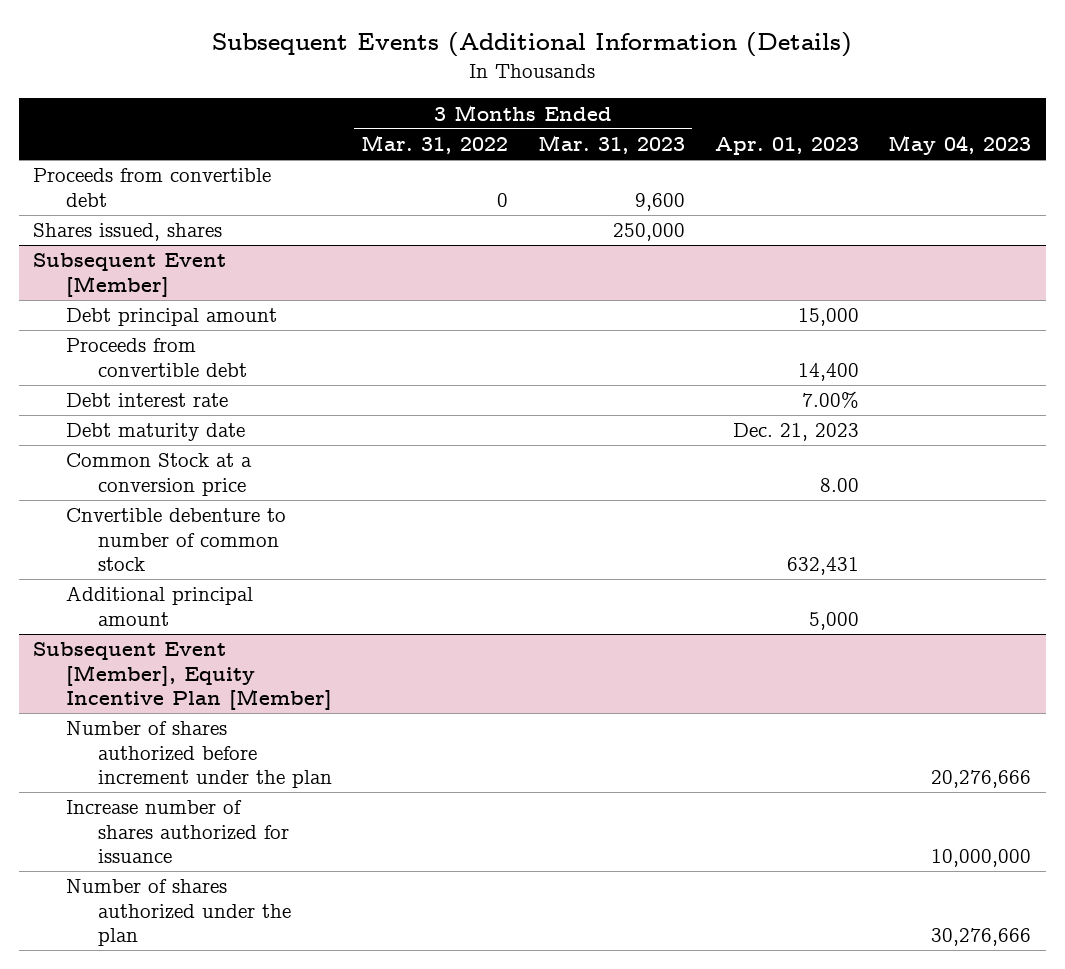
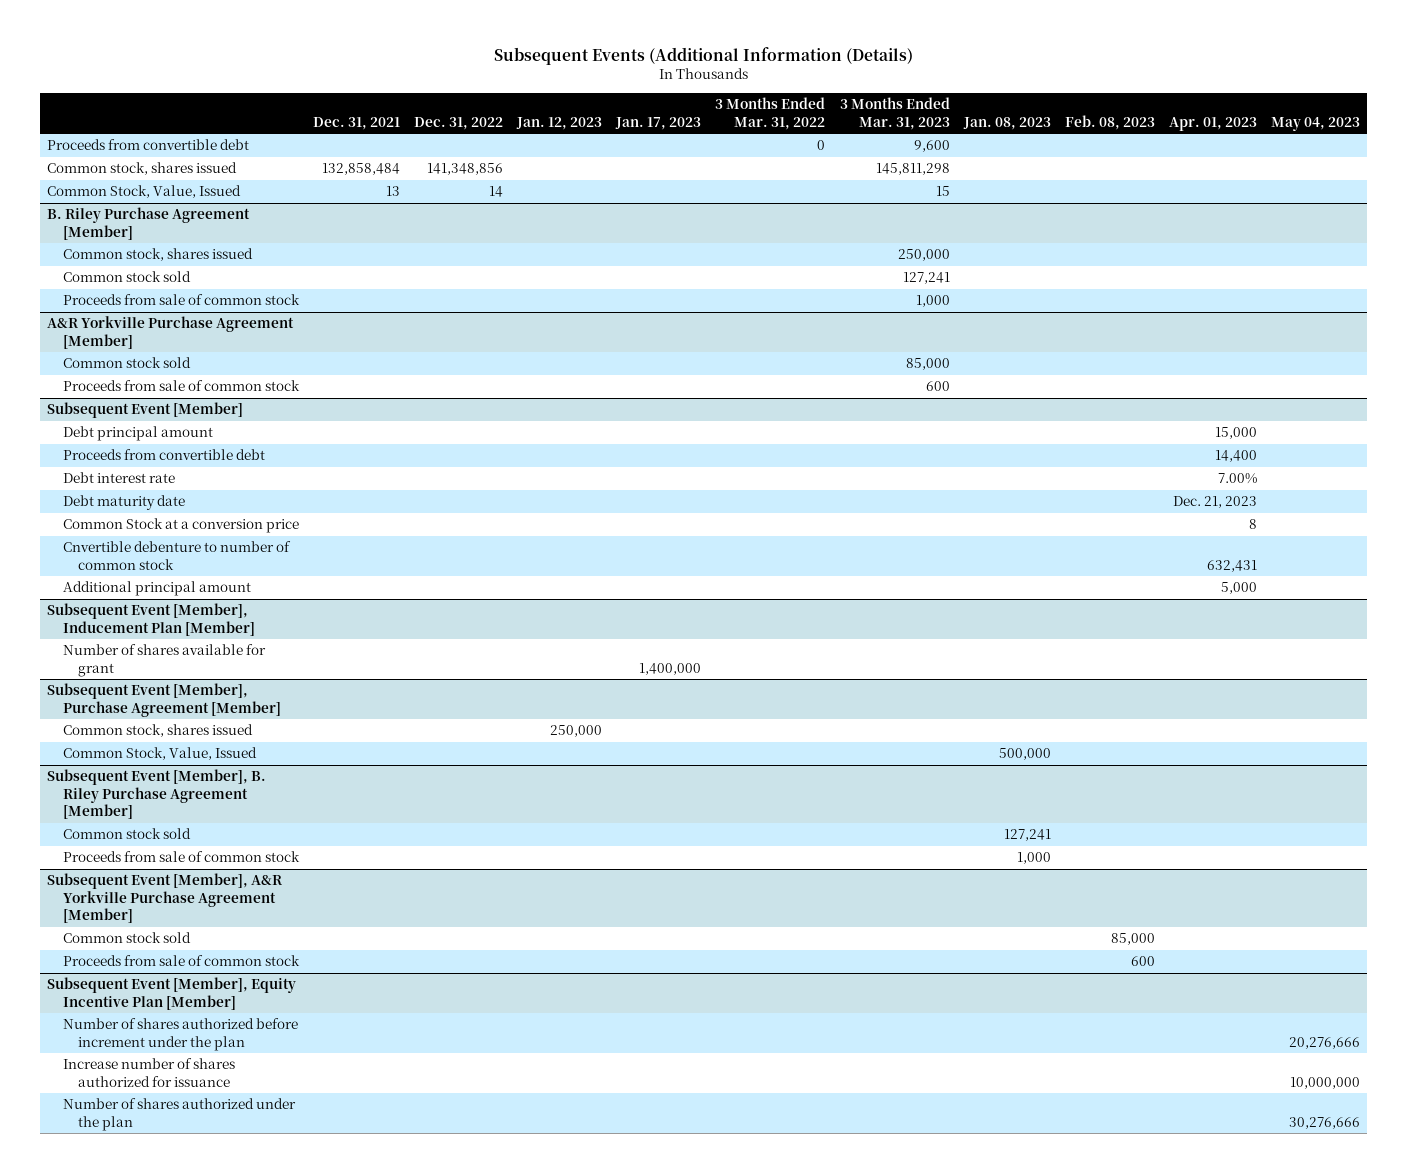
- | 3 Months Ended Mar. 31, 2022 | 3 Months Ended Mar. 31, 2023 | Apr. 01, 2023 | May 04, 2023
+ | Dec. 31, 2021 | Dec. 31, 2022 | Jan. 12, 2023 | Jan. 17, 2023 | 3 Months Ended Mar. 31, 2022 | 3 Months Ended Mar. 31, 2023 | Jan. 08, 2023 | Feb. 08, 2023 | Apr. 01, 2023 | May 04, 2023
- Shares issued, shares | | 250,000 | |
+ Common stock, shares issued | 132,858,484 | 141,348,856 | | | | 145,811,298 | | | |
+ Common Stock, Value, Issued | 13 | 14 | | | | 15 | | | |
+ B. Riley Purchase Agreement [Member]
+ Common stock, shares issued | | | | | | 250,000 | | | |
+ Common stock sold | | | | | | 127,241 | | | |
+ Proceeds from sale of common stock | | | | | | 1,000 | | | |
+ A&R Yorkville Purchase Agreement [Member]
+ Common stock sold | | | | | | 85,000 | | | |
+ Proceeds from sale of common stock | | | | | | 600 | | | |
@ Subsequent Event [Member]
- Common Stock at a conversion price | | | 8.00 |
+ Common Stock at a conversion price | | | | | | | | | 8 |
+ Subsequent Event [Member], Inducement Plan [Member]
+ Number of shares available for grant | | | | 1,400,000 | | | | | |
+ Subsequent Event [Member], Purchase Agreement [Member]
+ Common stock, shares issued | | | 250,000 | | | | | | |
+ Common Stock, Value, Issued | | | | | | | 500,000 | | |
+ Subsequent Event [Member], B. Riley Purchase Agreement [Member]
+ Common stock sold | | | | | | | 127,241 | | |
+ Proceeds from sale of common stock | | | | | | | 1,000 | | |
+ Subsequent Event [Member], A&R Yorkville Purchase Agreement [Member]
+ Common stock sold | | | | | | | | 85,000 | |
+ Proceeds from sale of common stock | | | | | | | | 600 | |

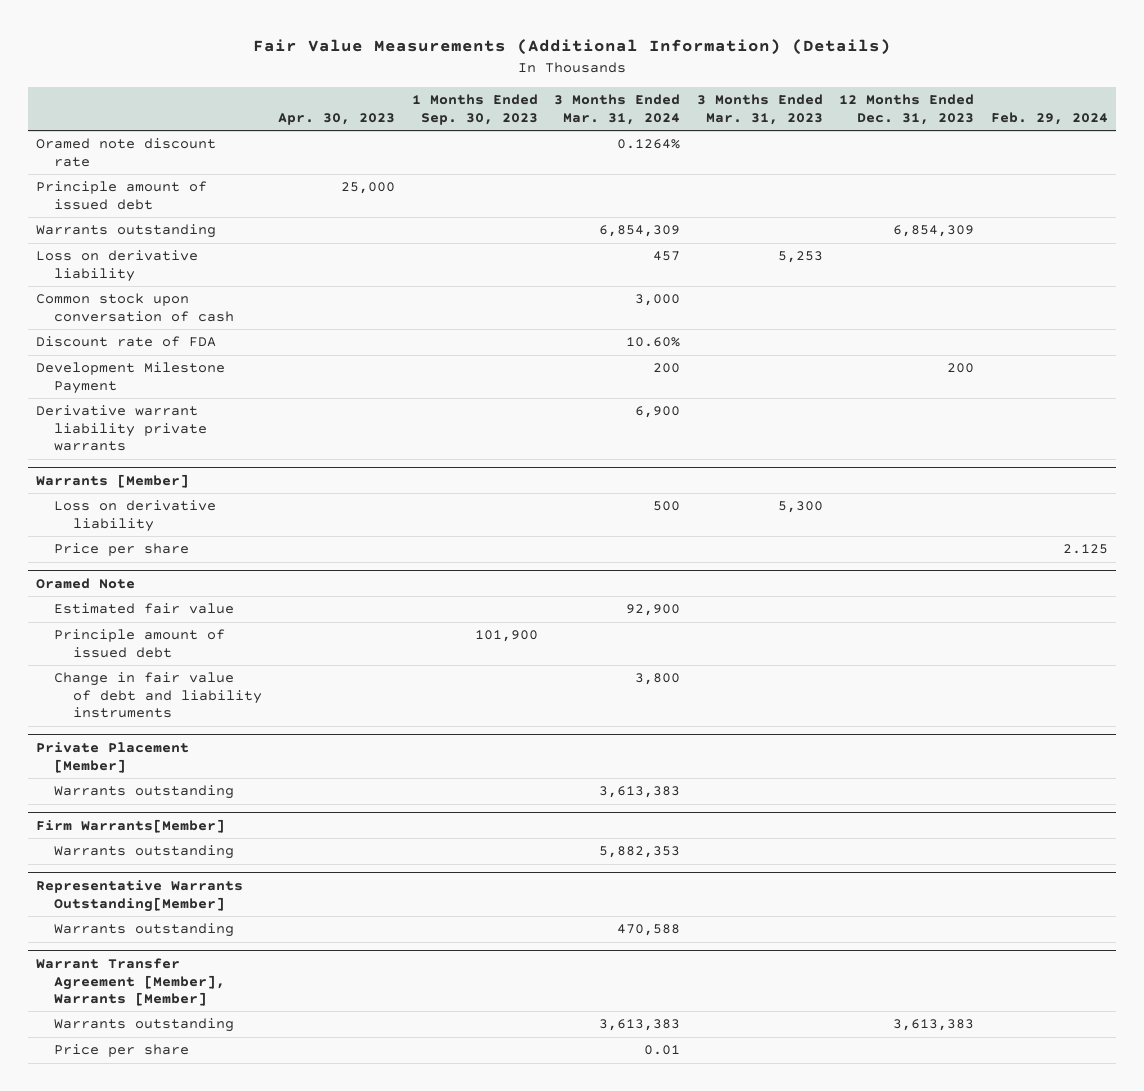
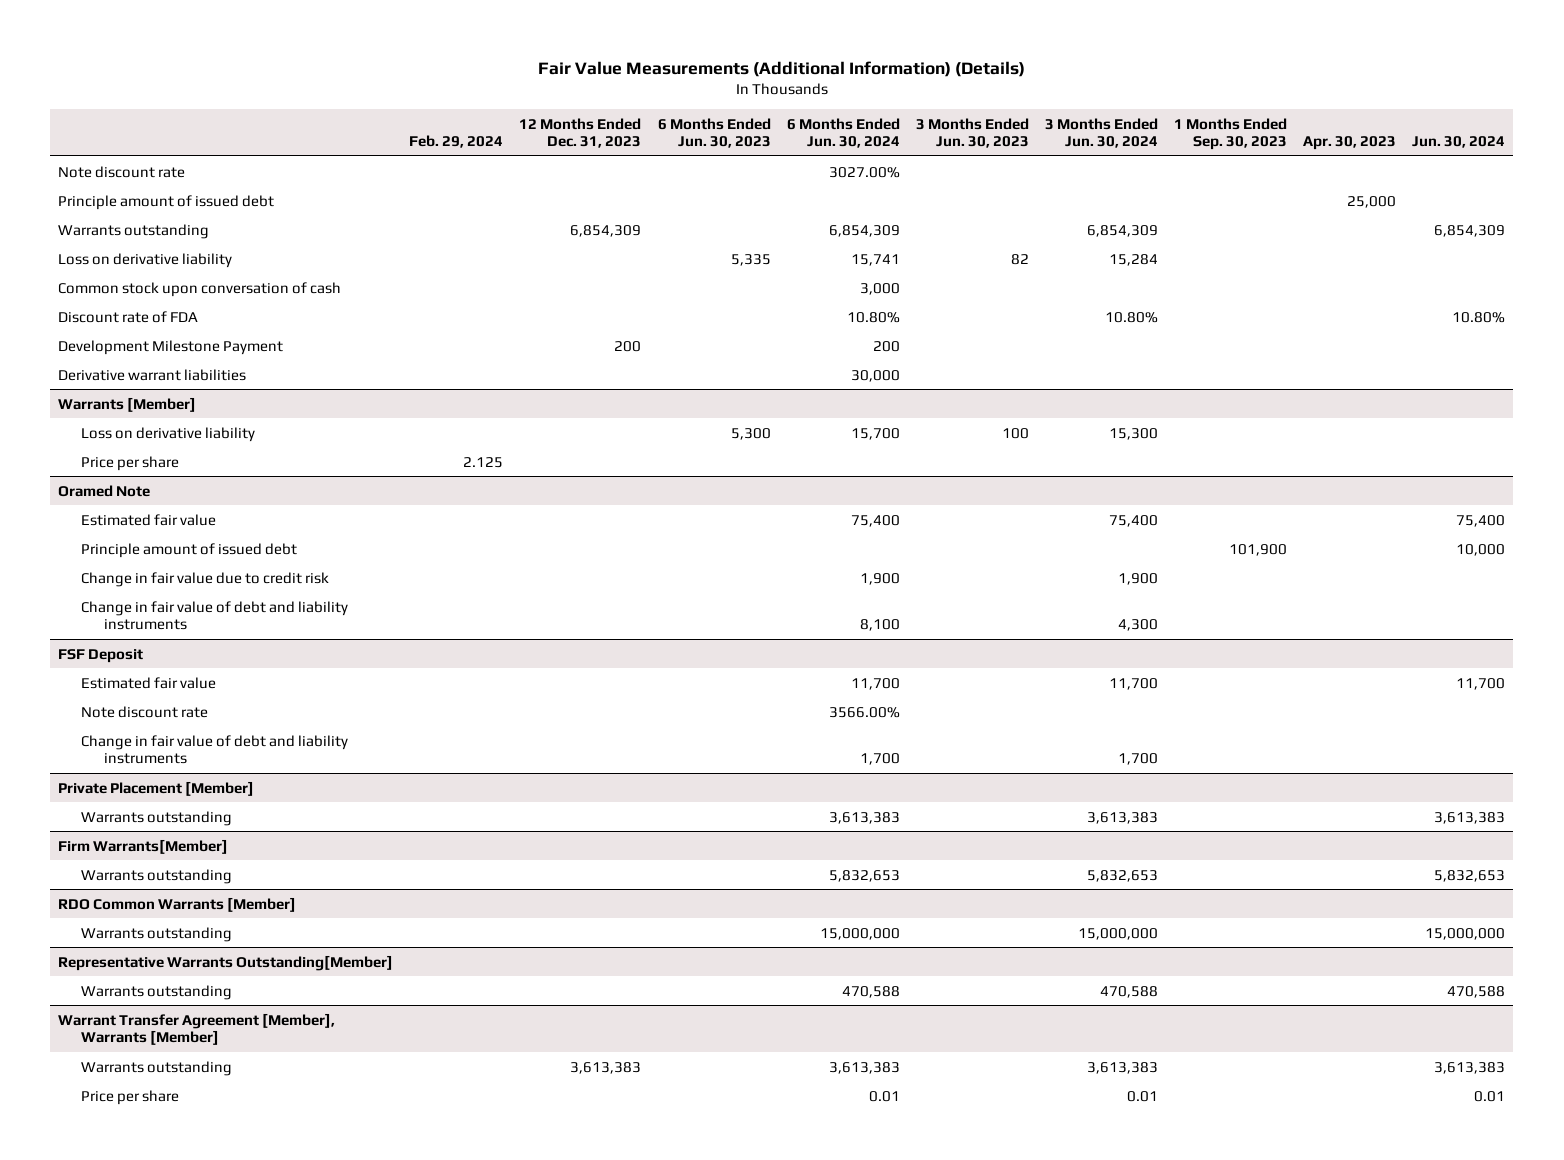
- | Apr. 30, 2023 | 1 Months Ended Sep. 30, 2023 | 3 Months Ended Mar. 31, 2024 | 3 Months Ended Mar. 31, 2023 | 12 Months Ended Dec. 31, 2023 | Feb. 29, 2024
+ | Feb. 29, 2024 | 12 Months Ended Dec. 31, 2023 | 6 Months Ended Jun. 30, 2023 | 6 Months Ended Jun. 30, 2024 | 3 Months Ended Jun. 30, 2023 | 3 Months Ended Jun. 30, 2024 | 1 Months Ended Sep. 30, 2023 | Apr. 30, 2023 | Jun. 30, 2024
- Oramed note discount rate | | | 0.1264% | | |
+ Note discount rate | | | | 3027.00% | | | | |
- Derivative warrant liability private warrants | | | 6,900 | | |
+ Derivative warrant liabilities | | | | 30,000 | | | | |
@ Oramed Note
+ Change in fair value due to credit risk | | | | 1,900 | | 1,900 | | |
+ FSF Deposit
+ Estimated fair value | | | | 11,700 | | 11,700 | | | 11,700
+ Note discount rate | | | | 3566.00% | | | | |
+ Change in fair value of debt and liability instruments | | | | 1,700 | | 1,700 | | |
+ RDO Common Warrants [Member]
+ Warrants outstanding | | | | 15,000,000 | | 15,000,000 | | | 15,000,000

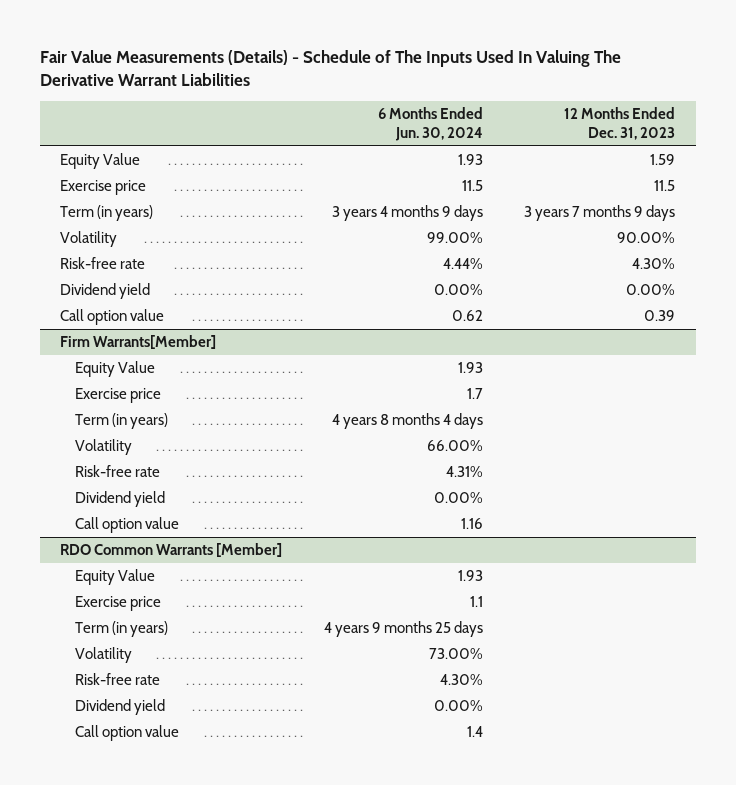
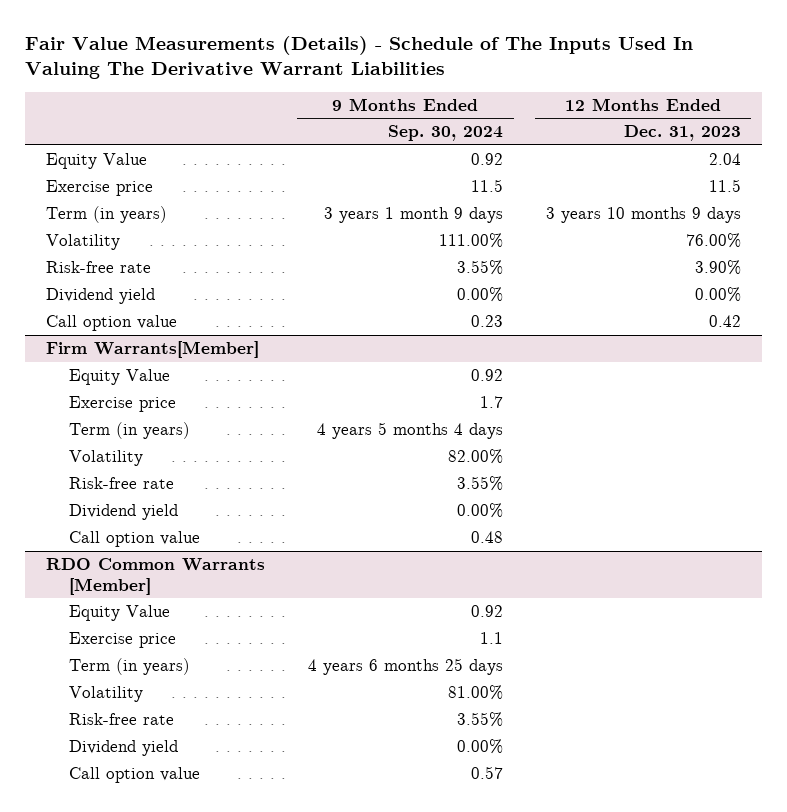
- | 6 Months Ended Jun. 30, 2024 | 12 Months Ended Dec. 31, 2023
+ | 9 Months Ended Sep. 30, 2024 | 12 Months Ended Dec. 31, 2023
- Equity Value | 1.93 | 1.59
+ Equity Value | 0.92 | 2.04
- Term (in years) | 3 years 4 months 9 days | 3 years 7 months 9 days
- Volatility | 99.00% | 90.00%
- Risk-free rate | 4.44% | 4.30%
+ Term (in years) | 3 years 1 month 9 days | 3 years 10 months 9 days
+ Volatility | 111.00% | 76.00%
+ Risk-free rate | 3.55% | 3.90%
- Call option value | 0.62 | 0.39
+ Call option value | 0.23 | 0.42

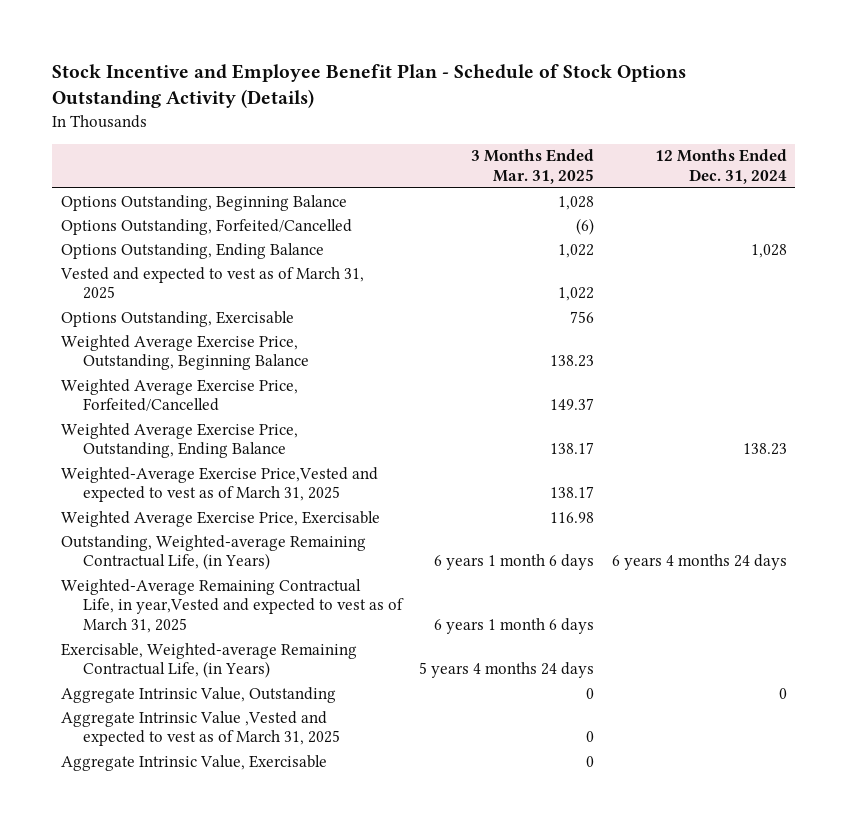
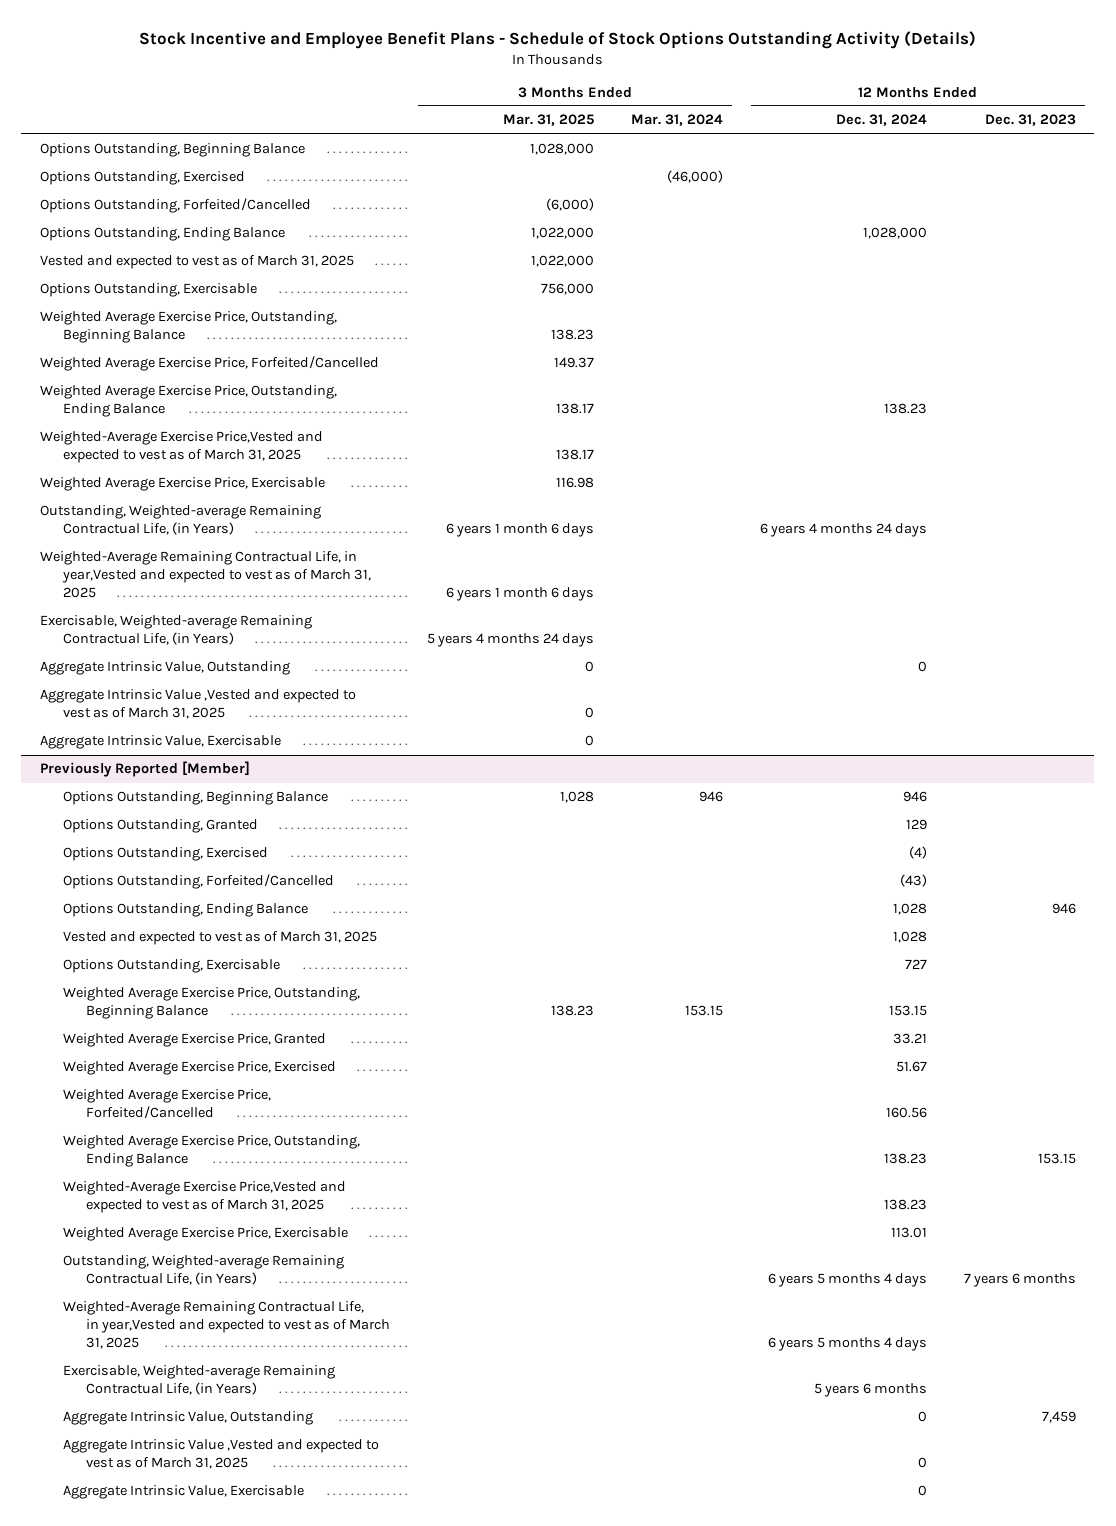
- Stock Incentive and Employee Benefit Plan - Schedule of Stock Options Outstanding Activity (Details)
+ Stock Incentive and Employee Benefit Plans - Schedule of Stock Options Outstanding Activity (Details)
- | 3 Months Ended Mar. 31, 2025 | 12 Months Ended Dec. 31, 2024
+ | 3 Months Ended Mar. 31, 2025 | 3 Months Ended Mar. 31, 2024 | 12 Months Ended Dec. 31, 2024 | 12 Months Ended Dec. 31, 2023
- Options Outstanding, Beginning Balance | 1,028 |
- Options Outstanding, Forfeited/Cancelled | (6) |
- Options Outstanding, Ending Balance | 1,022 | 1,028
- Vested and expected to vest as of March 31, 2025 | 1,022 |
- Options Outstanding, Exercisable | 756 |
+ Options Outstanding, Beginning Balance | 1,028,000 | | |
+ Options Outstanding, Exercised | | (46,000) | |
+ Options Outstanding, Forfeited/Cancelled | (6,000) | | |
+ Options Outstanding, Ending Balance | 1,022,000 | | 1,028,000 |
+ Vested and expected to vest as of March 31, 2025 | 1,022,000 | | |
+ Options Outstanding, Exercisable | 756,000 | | |
+ Previously Reported [Member]
+ Options Outstanding, Beginning Balance | 1,028 | 946 | 946 |
+ Options Outstanding, Granted | | | 129 |
+ Options Outstanding, Exercised | | | (4) |
+ Options Outstanding, Forfeited/Cancelled | | | (43) |
+ Options Outstanding, Ending Balance | | | 1,028 | 946
+ Vested and expected to vest as of March 31, 2025 | | | 1,028 |
+ Options Outstanding, Exercisable | | | 727 |
+ Weighted Average Exercise Price, Outstanding, Beginning Balance | 138.23 | 153.15 | 153.15 |
+ Weighted Average Exercise Price, Granted | | | 33.21 |
+ Weighted Average Exercise Price, Exercised | | | 51.67 |
+ Weighted Average Exercise Price, Forfeited/Cancelled | | | 160.56 |
+ Weighted Average Exercise Price, Outstanding, Ending Balance | | | 138.23 | 153.15
+ Weighted-Average Exercise Price,Vested and expected to vest as of March 31, 2025 | | | 138.23 |
+ Weighted Average Exercise Price, Exercisable | | | 113.01 |
+ Outstanding, Weighted-average Remaining Contractual Life, (in Years) | | | 6 years 5 months 4 days | 7 years 6 months
+ Weighted-Average Remaining Contractual Life, in year,Vested and expected to vest as of March 31, 2025 | | | 6 years 5 months 4 days |
+ Exercisable, Weighted-average Remaining Contractual Life, (in Years) | | | 5 years 6 months |
+ Aggregate Intrinsic Value, Outstanding | | | 0 | 7,459
+ Aggregate Intrinsic Value ,Vested and expected to vest as of March 31, 2025 | | | 0 |
+ Aggregate Intrinsic Value, Exercisable | | | 0 |

